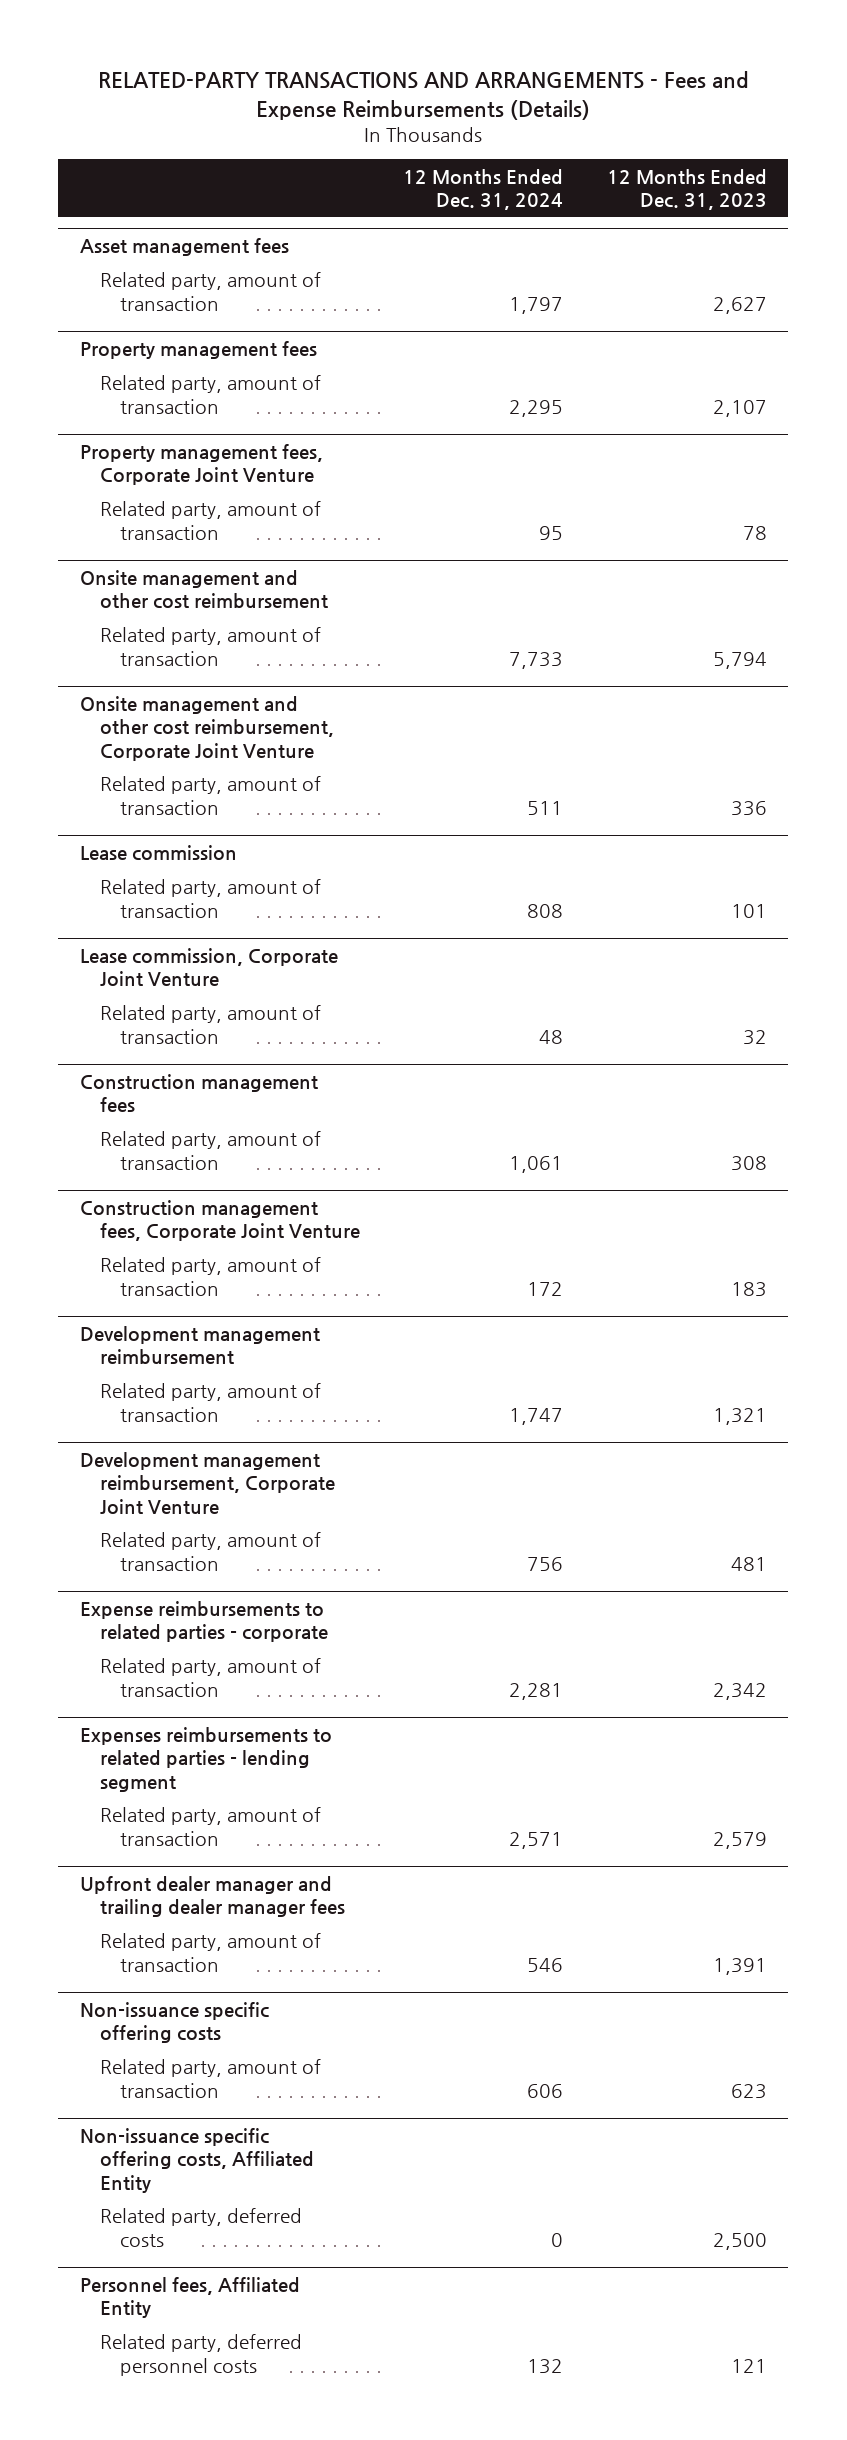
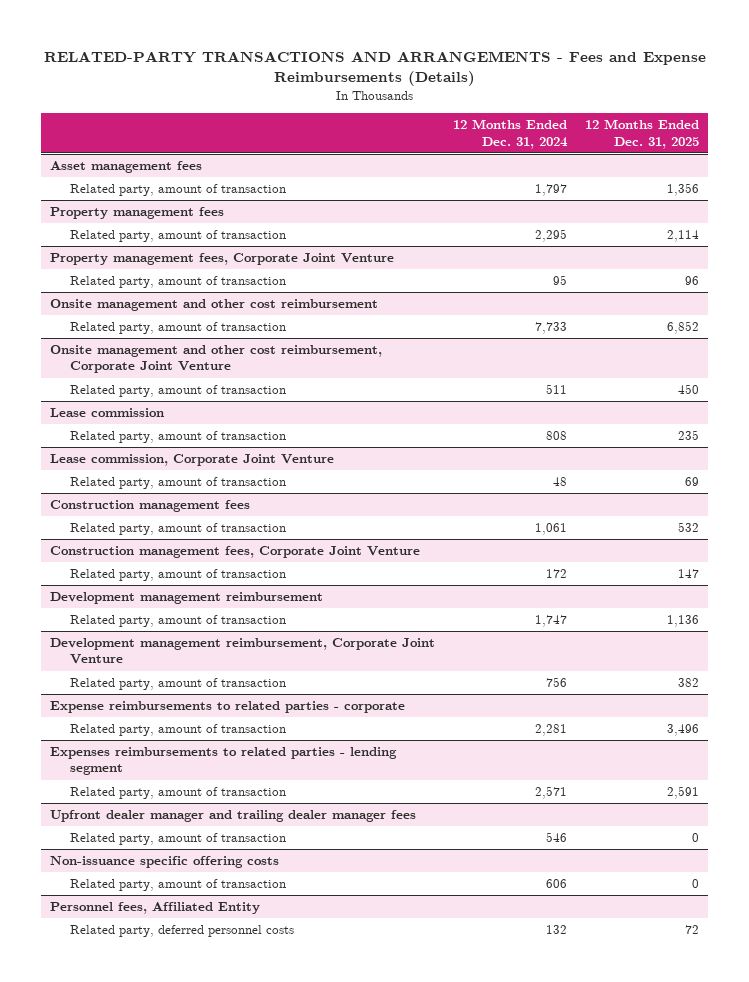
- | 12 Months Ended Dec. 31, 2024 | 12 Months Ended Dec. 31, 2023
+ | 12 Months Ended Dec. 31, 2024 | 12 Months Ended Dec. 31, 2025
- Non-issuance specific offering costs, Affiliated Entity
- Related party, deferred costs | 0 | 2,500

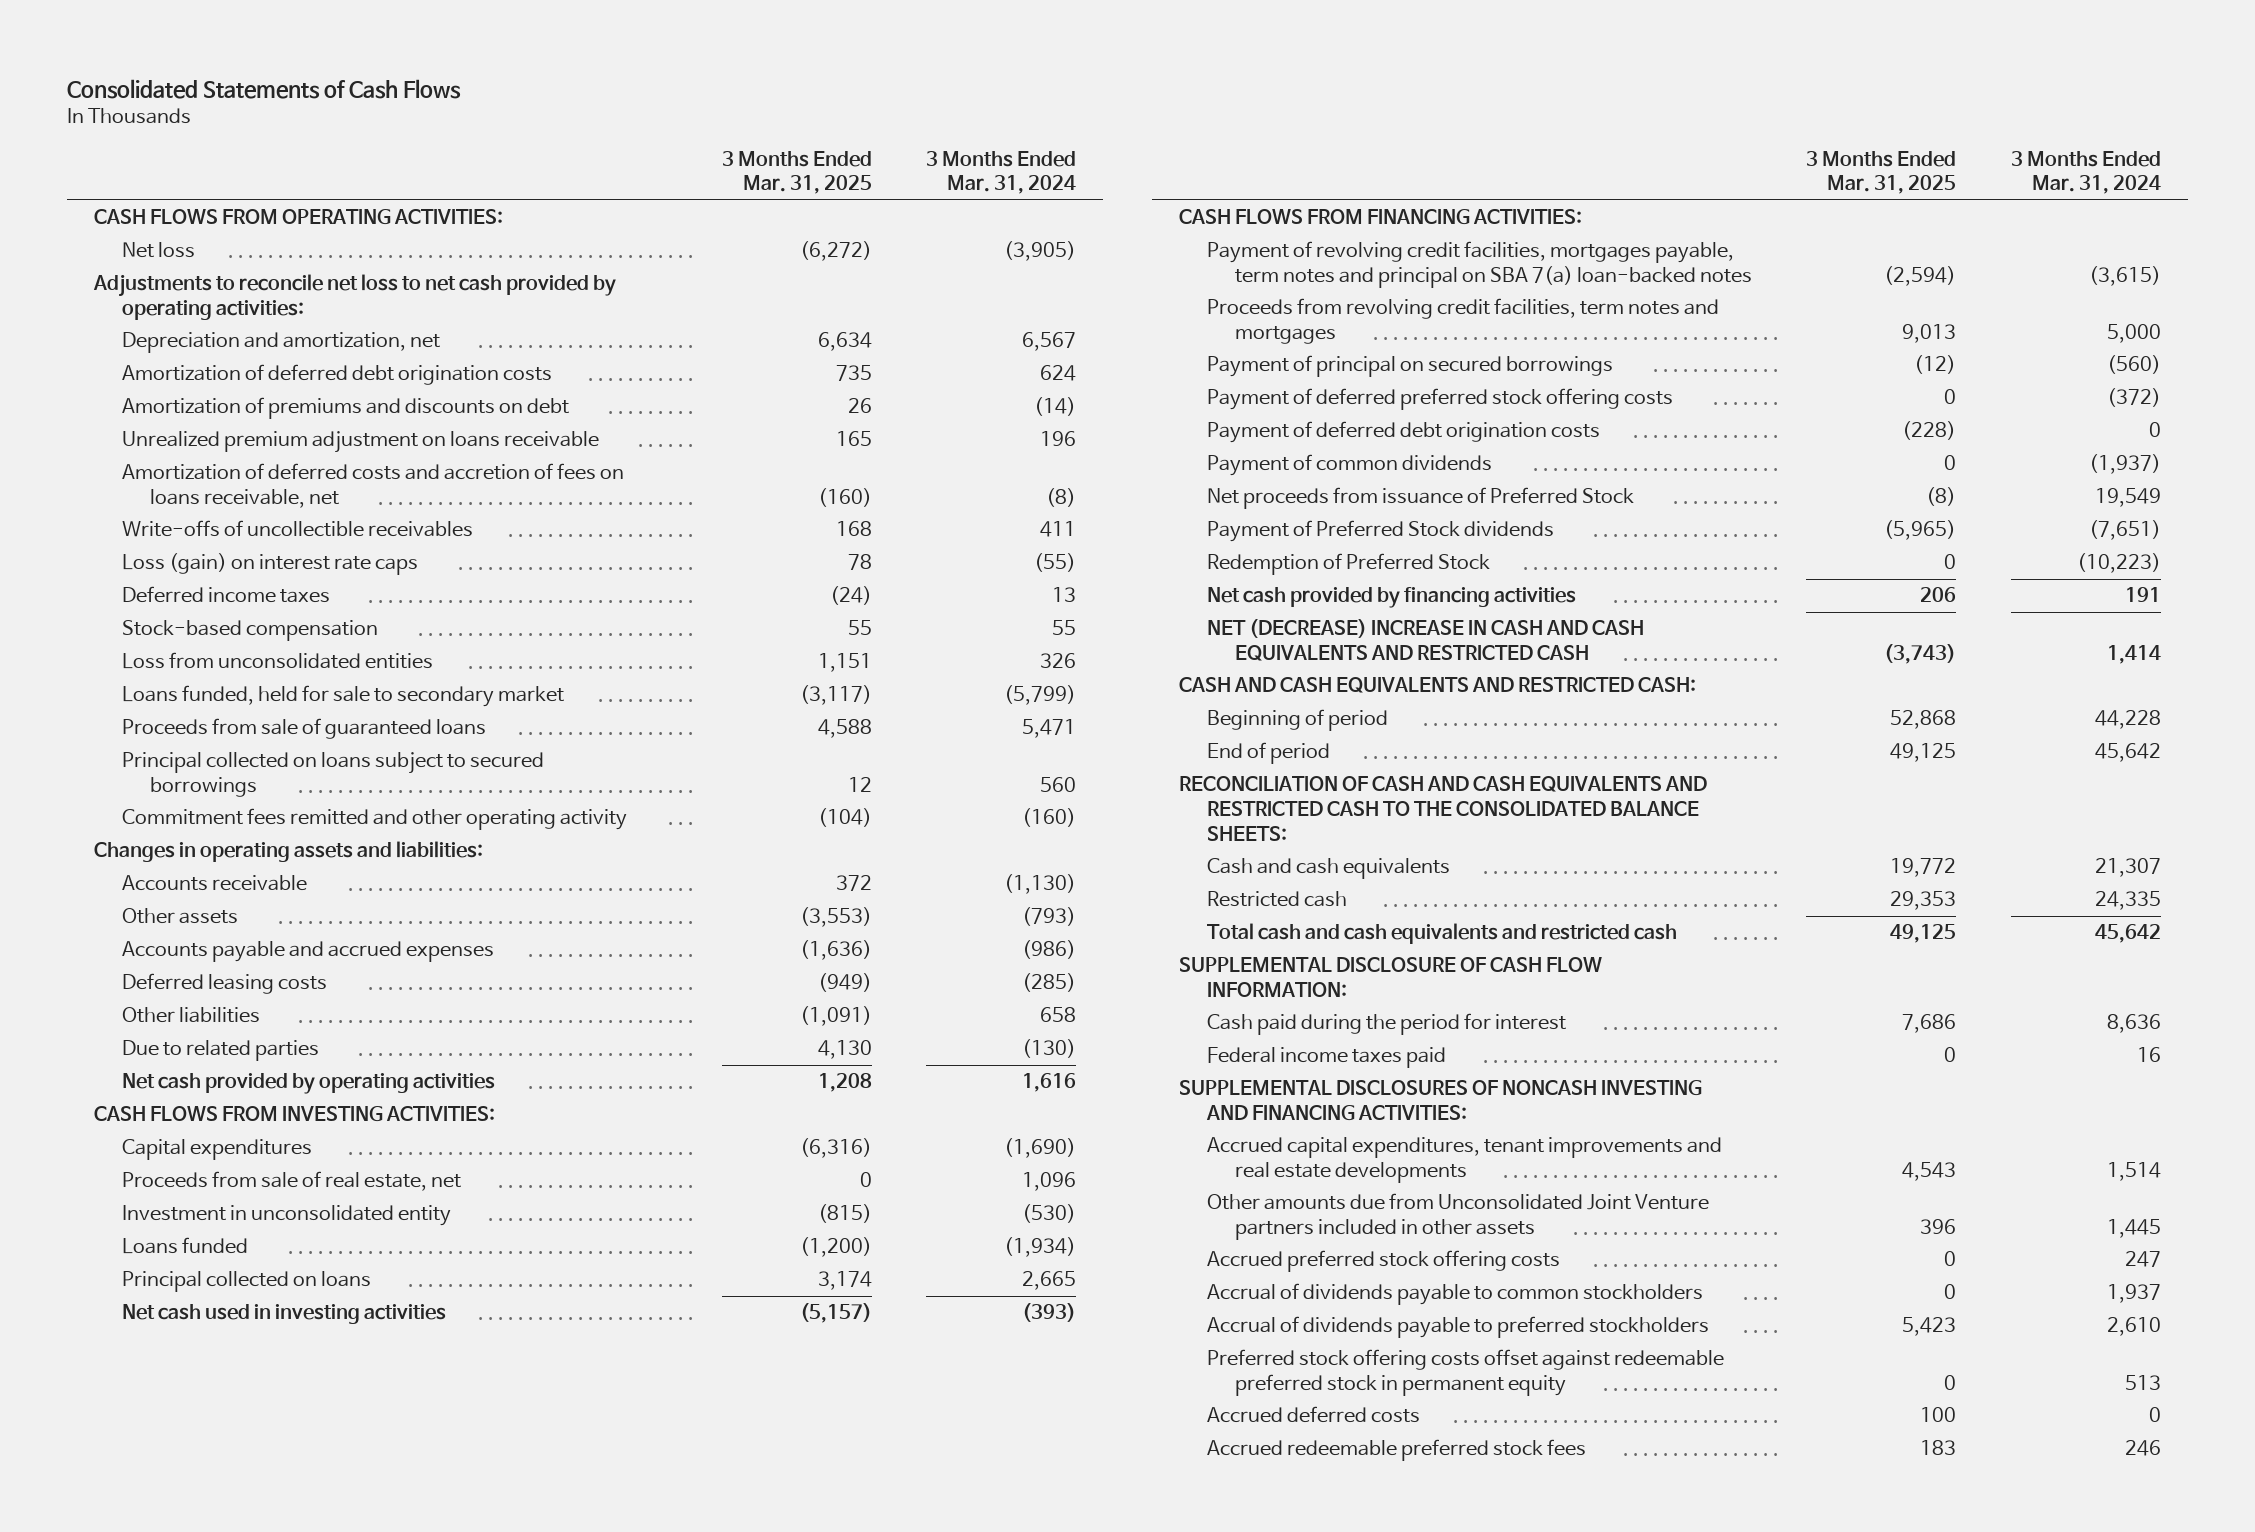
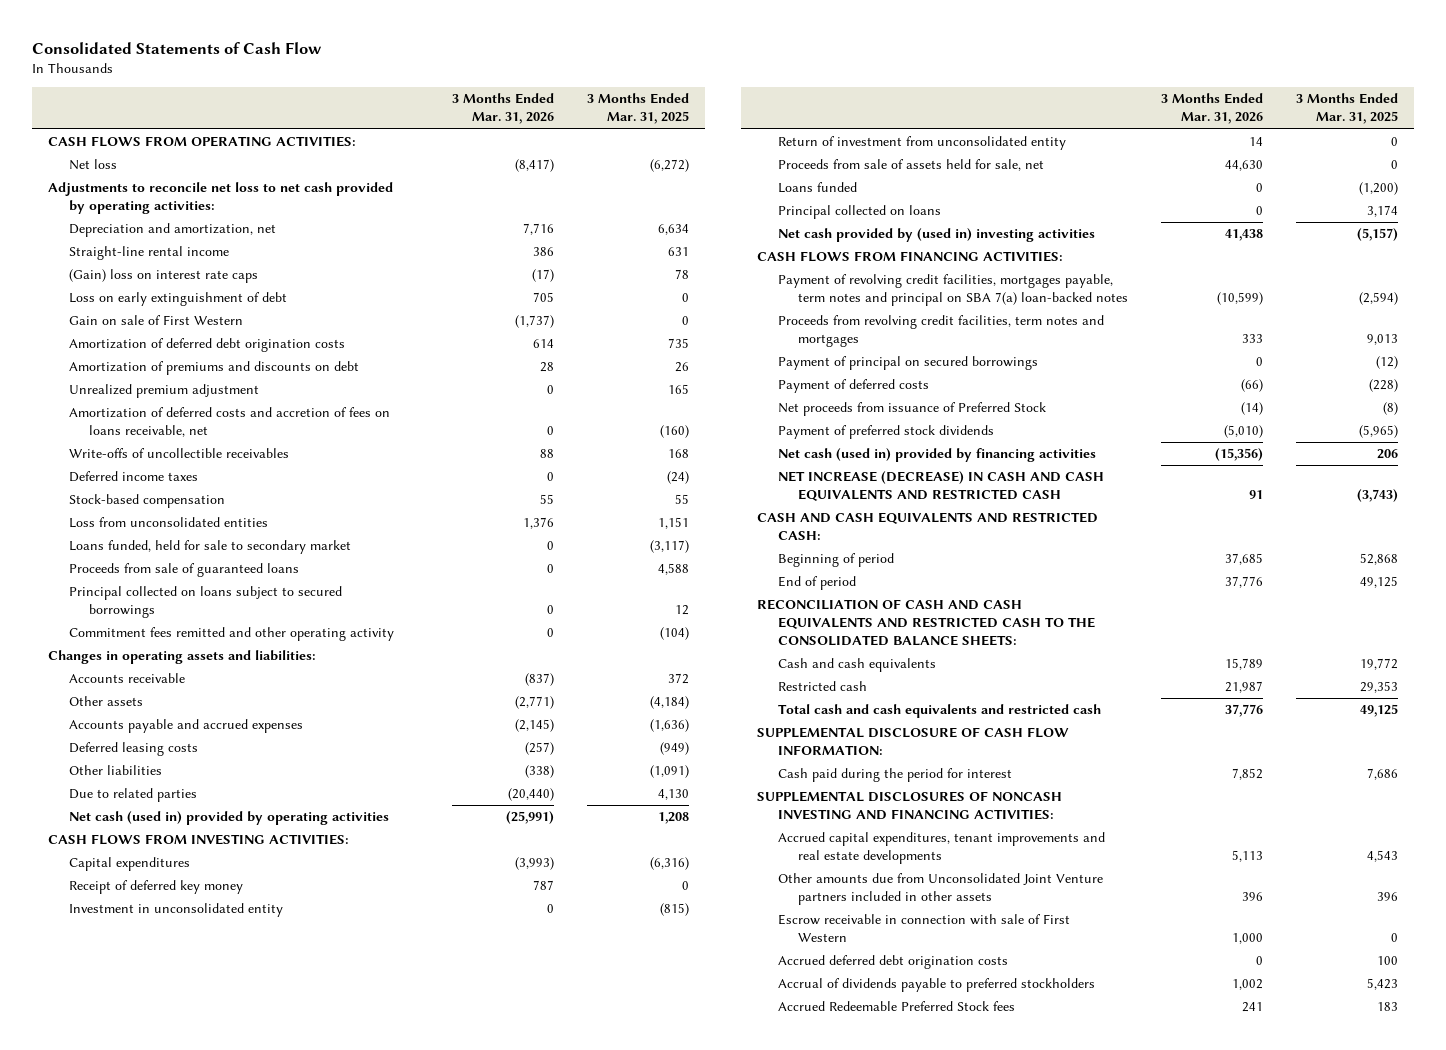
- Consolidated Statements of Cash Flows
+ Consolidated Statements of Cash Flow
- | 3 Months Ended Mar. 31, 2025 | 3 Months Ended Mar. 31, 2024
+ | 3 Months Ended Mar. 31, 2026 | 3 Months Ended Mar. 31, 2025
+ Straight-line rental income | 386 | 631
+ (Gain) loss on interest rate caps | (17) | 78
+ Loss on early extinguishment of debt | 705 | 0
+ Gain on sale of First Western | (1,737) | 0
- Unrealized premium adjustment on loans receivable | 165 | 196
+ Unrealized premium adjustment | 0 | 165
- Loss (gain) on interest rate caps | 78 | (55)
- Other assets | (3,553) | (793)
+ Other assets | (2,771) | (4,184)
- Net cash provided by operating activities | 1,208 | 1,616
+ Net cash (used in) provided by operating activities | (25,991) | 1,208
- Proceeds from sale of real estate, net | 0 | 1,096
+ Receipt of deferred key money | 787 | 0
+ Return of investment from unconsolidated entity | 14 | 0
+ Proceeds from sale of assets held for sale, net | 44,630 | 0
- Net cash used in investing activities | (5,157) | (393)
+ Net cash provided by (used in) investing activities | 41,438 | (5,157)
- Payment of deferred preferred stock offering costs | 0 | (372)
- Payment of deferred debt origination costs | (228) | 0
- Payment of common dividends | 0 | (1,937)
+ Payment of deferred costs | (66) | (228)
- Payment of Preferred Stock dividends | (5,965) | (7,651)
- Redemption of Preferred Stock | 0 | (10,223)
- Net cash provided by financing activities | 206 | 191
- NET (DECREASE) INCREASE IN CASH AND CASH EQUIVALENTS AND RESTRICTED CASH | (3,743) | 1,414
+ Payment of preferred stock dividends | (5,010) | (5,965)
+ Net cash (used in) provided by financing activities | (15,356) | 206
+ NET INCREASE (DECREASE) IN CASH AND CASH EQUIVALENTS AND RESTRICTED CASH | 91 | (3,743)
- Federal income taxes paid | 0 | 16
- Accrued preferred stock offering costs | 0 | 247
- Accrual of dividends payable to common stockholders | 0 | 1,937
+ Escrow receivable in connection with sale of First Western | 1,000 | 0
+ Accrued deferred debt origination costs | 0 | 100
- Preferred stock offering costs offset against redeemable preferred stock in permanent equity | 0 | 513
- Accrued deferred costs | 100 | 0
- Accrued redeemable preferred stock fees | 183 | 246
+ Accrued Redeemable Preferred Stock fees | 241 | 183

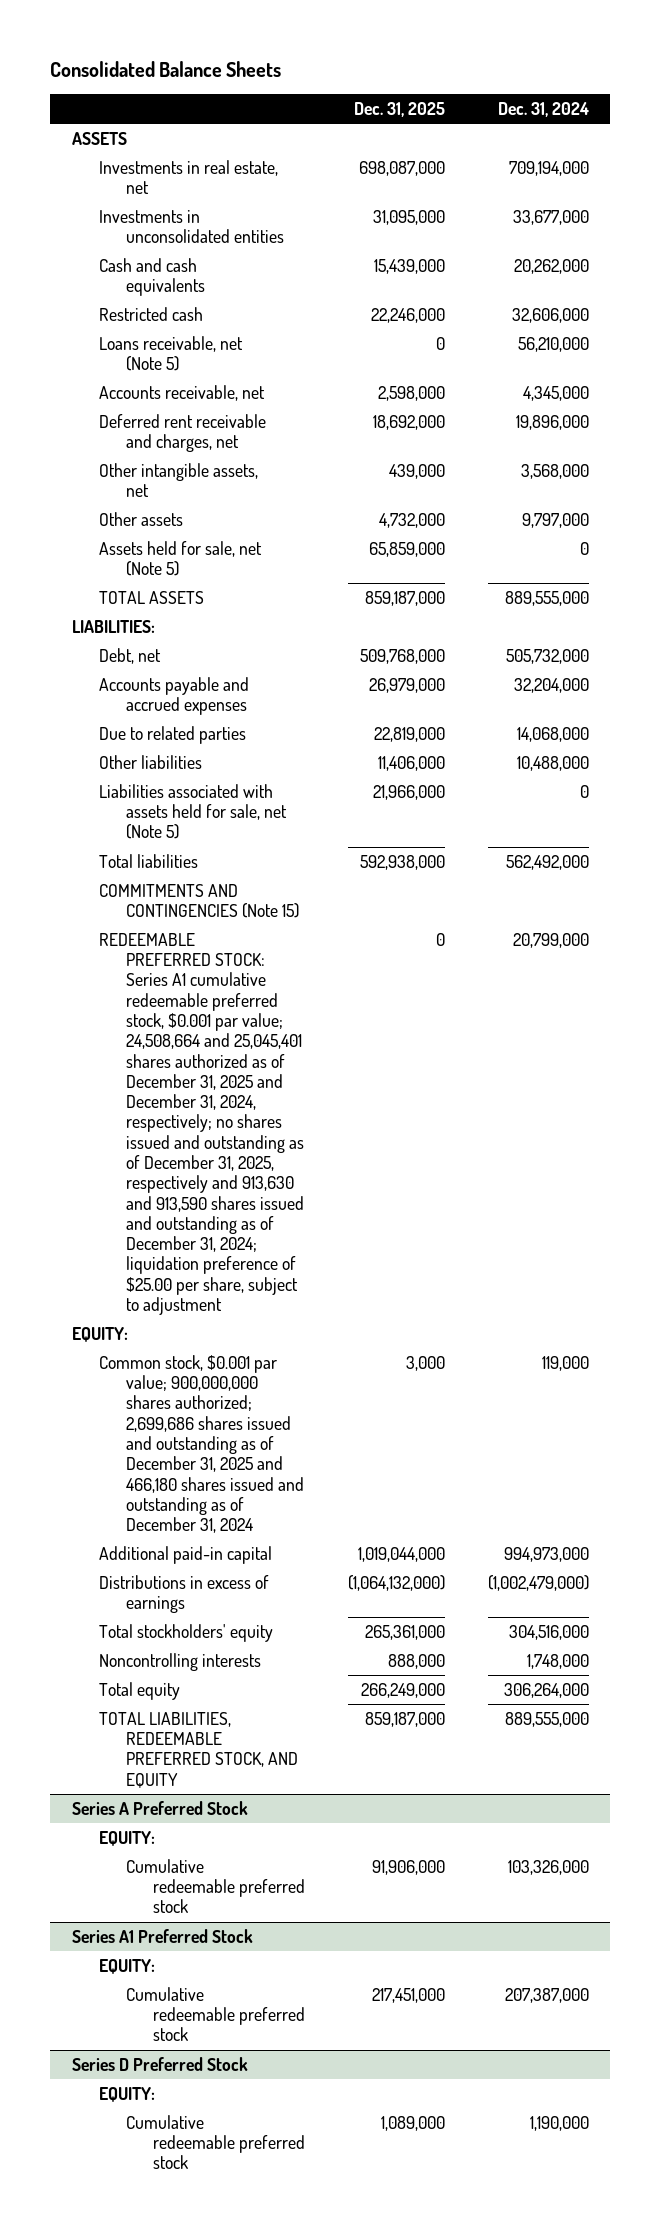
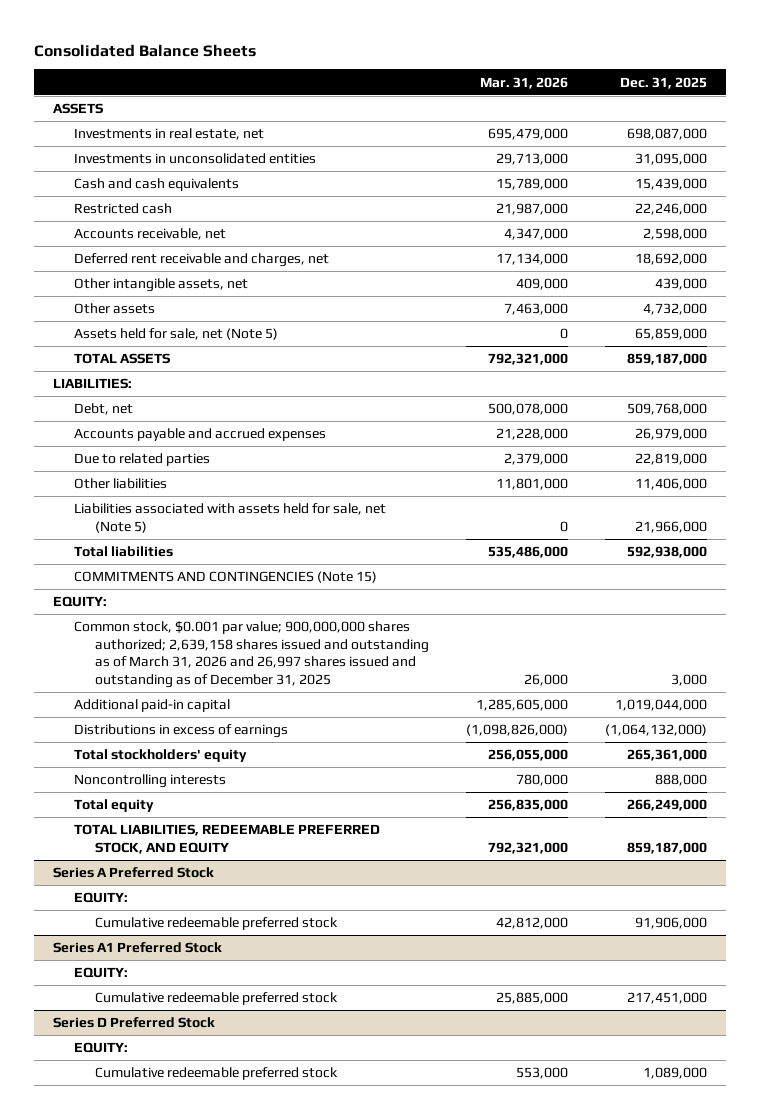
- | Dec. 31, 2025 | Dec. 31, 2024
+ | Mar. 31, 2026 | Dec. 31, 2025
- Loans receivable, net (Note 5) | 0 | 56,210,000
- REDEEMABLE PREFERRED STOCK: Series A1 cumulative redeemable preferred stock, $0.001 par value; 24,508,664 and 25,045,401 shares authorized as of December 31, 2025 and December 31, 2024, respectively; no shares issued and outstanding as of December 31, 2025, respectively and 913,630 and 913,590 shares issued and outstanding as of December 31, 2024; liquidation preference of $25.00 per share, subject to adjustment | 0 | 20,799,000
- Common stock, $0.001 par value; 900,000,000 shares authorized; 2,699,686 shares issued and outstanding as of December 31, 2025 and 466,180 shares issued and outstanding as of December 31, 2024 | 3,000 | 119,000
+ Common stock, $0.001 par value; 900,000,000 shares authorized; 2,639,158 shares issued and outstanding as of March 31, 2026 and 26,997 shares issued and outstanding as of December 31, 2025 | 26,000 | 3,000

